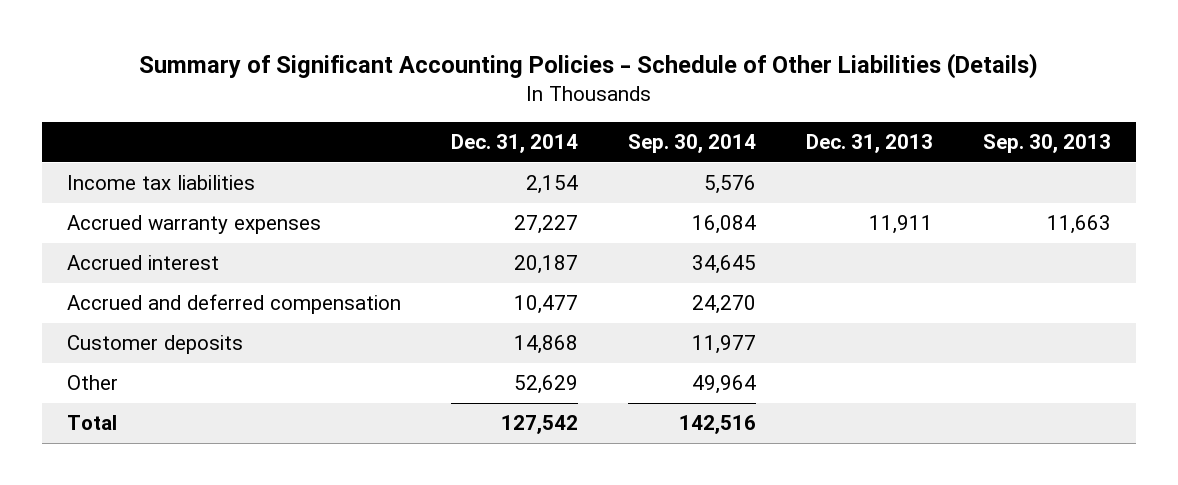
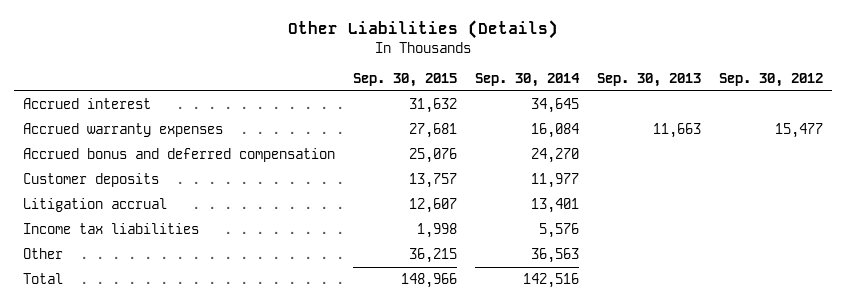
- Summary of Significant Accounting Policies - Schedule of Other Liabilities (Details)
+ Other Liabilities (Details)
- | Dec. 31, 2014 | Sep. 30, 2014 | Dec. 31, 2013 | Sep. 30, 2013
+ | Sep. 30, 2015 | Sep. 30, 2014 | Sep. 30, 2013 | Sep. 30, 2012
- Accrued and deferred compensation | 10,477 | 24,270 | |
moved down: Accrued warranty expenses | 27,681 | 16,084 | 11,663 | 15,477
+ Accrued bonus and deferred compensation | 25,076 | 24,270 | |
- Other | 52,629 | 49,964 | |
+ Litigation accrual | 12,607 | 13,401 | |
moved down: Income tax liabilities | 1,998 | 5,576 | |
+ Other | 36,215 | 36,563 | |

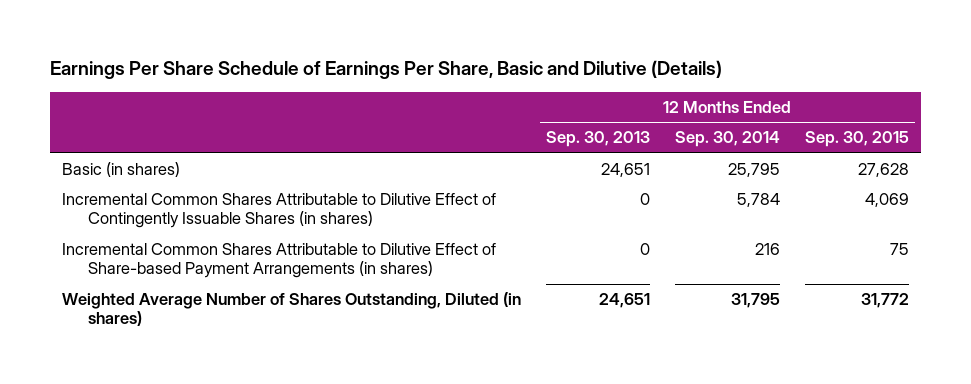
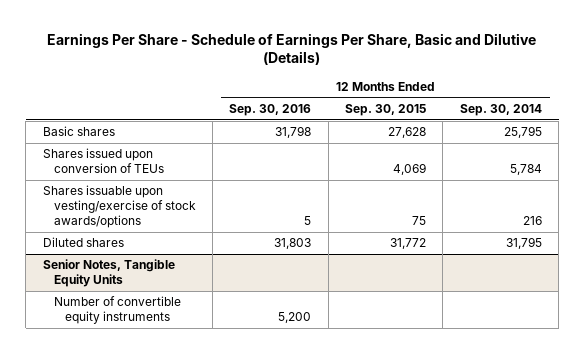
- Earnings Per Share Schedule of Earnings Per Share, Basic and Dilutive (Details)
+ Earnings Per Share - Schedule of Earnings Per Share, Basic and Dilutive (Details)
- | 12 Months Ended Sep. 30, 2013 | 12 Months Ended Sep. 30, 2014 | 12 Months Ended Sep. 30, 2015
+ | 12 Months Ended Sep. 30, 2016 | 12 Months Ended Sep. 30, 2015 | 12 Months Ended Sep. 30, 2014
- Basic (in shares) | 24,651 | 25,795 | 27,628
- Incremental Common Shares Attributable to Dilutive Effect of Contingently Issuable Shares (in shares) | 0 | 5,784 | 4,069
- Incremental Common Shares Attributable to Dilutive Effect of Share-based Payment Arrangements (in shares) | 0 | 216 | 75
- Weighted Average Number of Shares Outstanding, Diluted (in shares) | 24,651 | 31,795 | 31,772
+ Basic shares | 31,798 | 27,628 | 25,795
+ Shares issued upon conversion of TEUs | | 4,069 | 5,784
+ Shares issuable upon vesting/exercise of stock awards/options | 5 | 75 | 216
+ Diluted shares | 31,803 | 31,772 | 31,795
+ Senior Notes, Tangible Equity Units
+ Number of convertible equity instruments | 5,200 | |

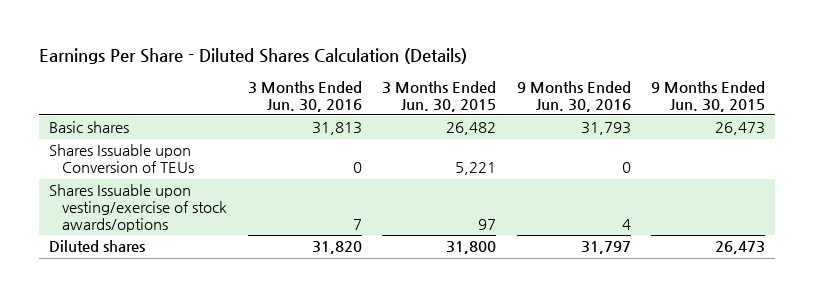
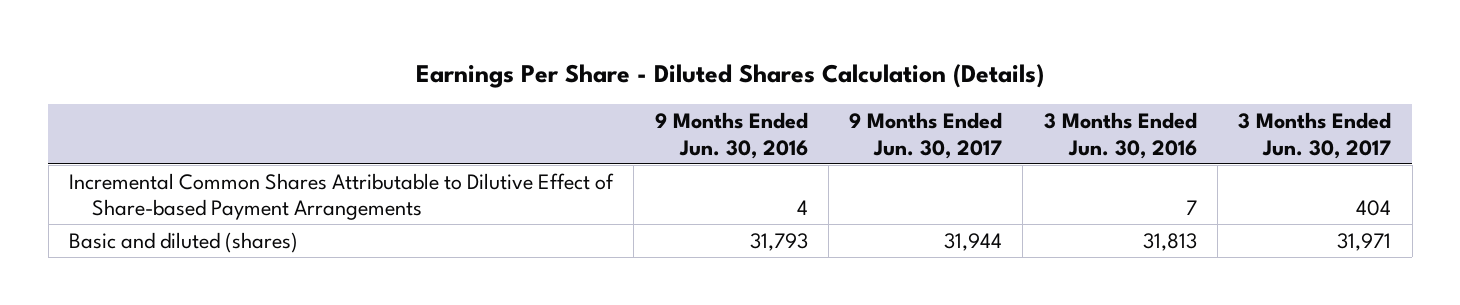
- | 3 Months Ended Jun. 30, 2016 | 3 Months Ended Jun. 30, 2015 | 9 Months Ended Jun. 30, 2016 | 9 Months Ended Jun. 30, 2015
+ | 9 Months Ended Jun. 30, 2016 | 9 Months Ended Jun. 30, 2017 | 3 Months Ended Jun. 30, 2016 | 3 Months Ended Jun. 30, 2017
- Basic shares | 31,813 | 26,482 | 31,793 | 26,473
- Shares Issuable upon Conversion of TEUs | 0 | 5,221 | 0 |
- Shares Issuable upon vesting/exercise of stock awards/options | 7 | 97 | 4 |
- Diluted shares | 31,820 | 31,800 | 31,797 | 26,473
+ Incremental Common Shares Attributable to Dilutive Effect of Share-based Payment Arrangements | 4 | | 7 | 404
+ Basic and diluted (shares) | 31,793 | 31,944 | 31,813 | 31,971

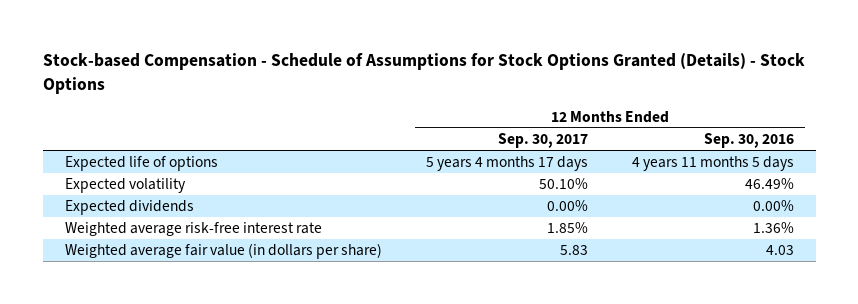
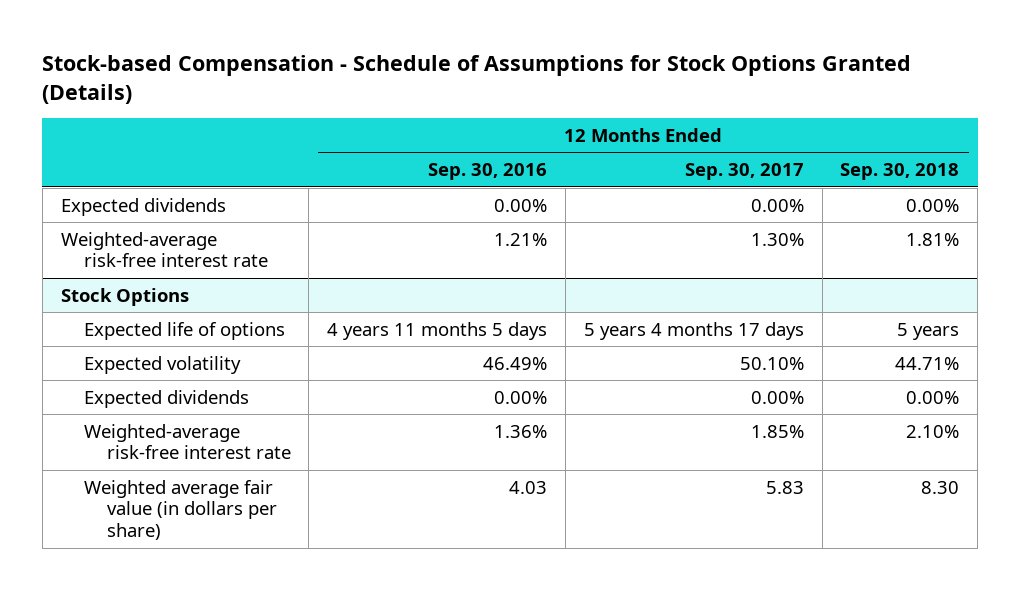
- Stock-based Compensation - Schedule of Assumptions for Stock Options Granted (Details) - Stock Options
+ Stock-based Compensation - Schedule of Assumptions for Stock Options Granted (Details)
- | 12 Months Ended Sep. 30, 2017 | 12 Months Ended Sep. 30, 2016
+ | 12 Months Ended Sep. 30, 2016 | 12 Months Ended Sep. 30, 2017 | 12 Months Ended Sep. 30, 2018
+ Expected dividends | 0.00% | 0.00% | 0.00%
+ Weighted-average risk-free interest rate | 1.21% | 1.30% | 1.81%
+ Stock Options
- Weighted average risk-free interest rate | 1.85% | 1.36%
+ Weighted-average risk-free interest rate | 1.36% | 1.85% | 2.10%

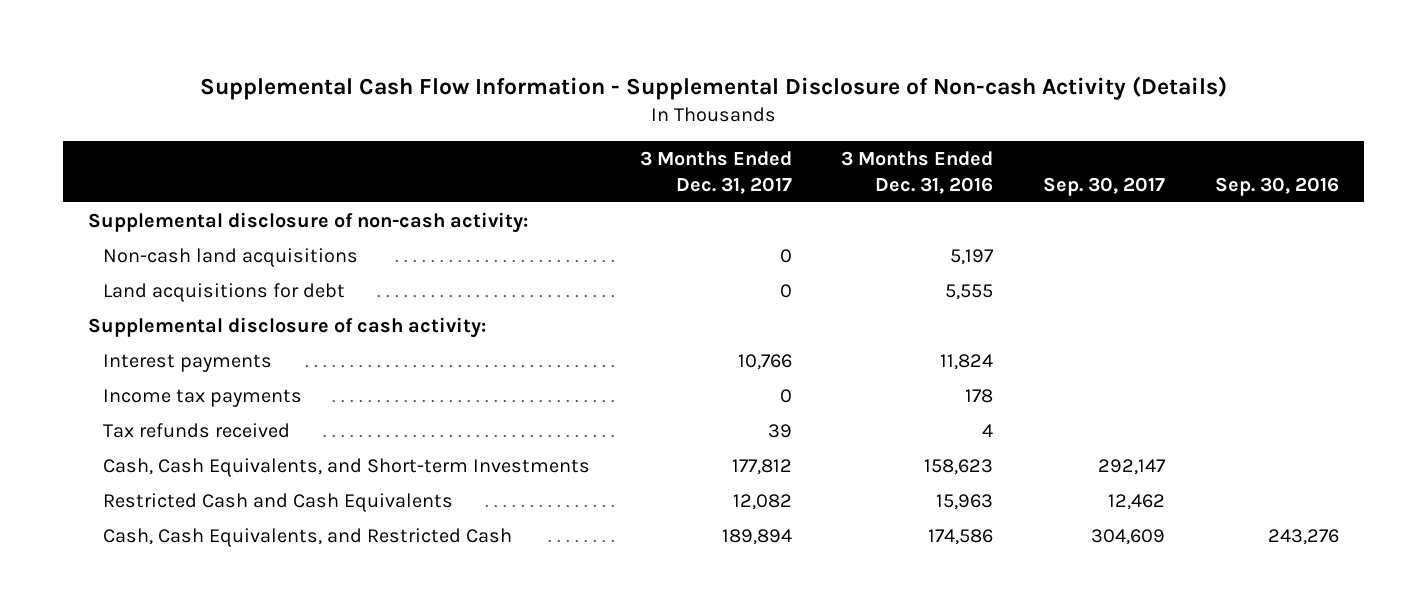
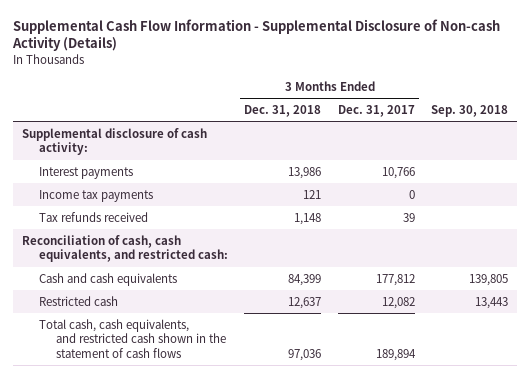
- | 3 Months Ended Dec. 31, 2017 | 3 Months Ended Dec. 31, 2016 | Sep. 30, 2017 | Sep. 30, 2016
+ | 3 Months Ended Dec. 31, 2018 | 3 Months Ended Dec. 31, 2017 | Sep. 30, 2018
- Supplemental disclosure of non-cash activity:
- Non-cash land acquisitions | 0 | 5,197 | |
- Land acquisitions for debt | 0 | 5,555 | |
- Cash, Cash Equivalents, and Short-term Investments | 177,812 | 158,623 | 292,147 |
- Restricted Cash and Cash Equivalents | 12,082 | 15,963 | 12,462 |
- Cash, Cash Equivalents, and Restricted Cash | 189,894 | 174,586 | 304,609 | 243,276
+ Reconciliation of cash, cash equivalents, and restricted cash:
+ Cash and cash equivalents | 84,399 | 177,812 | 139,805
+ Restricted cash | 12,637 | 12,082 | 13,443
+ Total cash, cash equivalents, and restricted cash shown in the statement of cash flows | 97,036 | 189,894 |

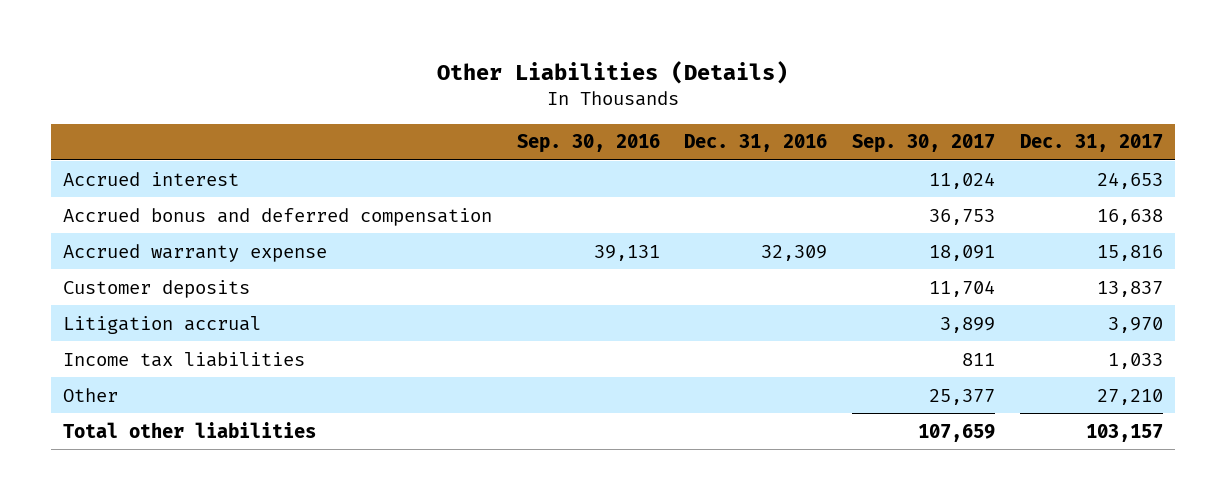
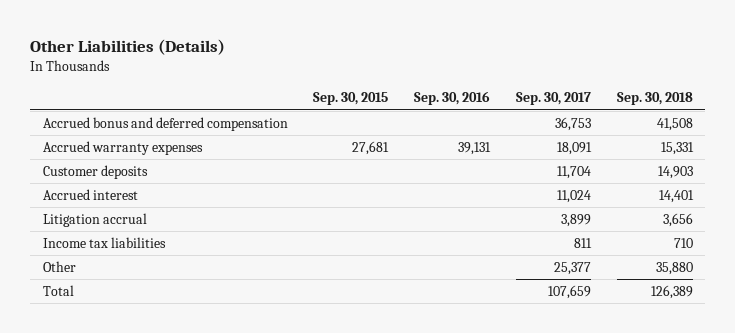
- | Sep. 30, 2016 | Dec. 31, 2016 | Sep. 30, 2017 | Dec. 31, 2017
+ | Sep. 30, 2015 | Sep. 30, 2016 | Sep. 30, 2017 | Sep. 30, 2018
- Accrued warranty expense | 39,131 | 32,309 | 18,091 | 15,816
+ Accrued warranty expenses | 27,681 | 39,131 | 18,091 | 15,331
moved down: Accrued interest | | | 11,024 | 14,401
- Total other liabilities | | | 107,659 | 103,157
+ Total | | | 107,659 | 126,389

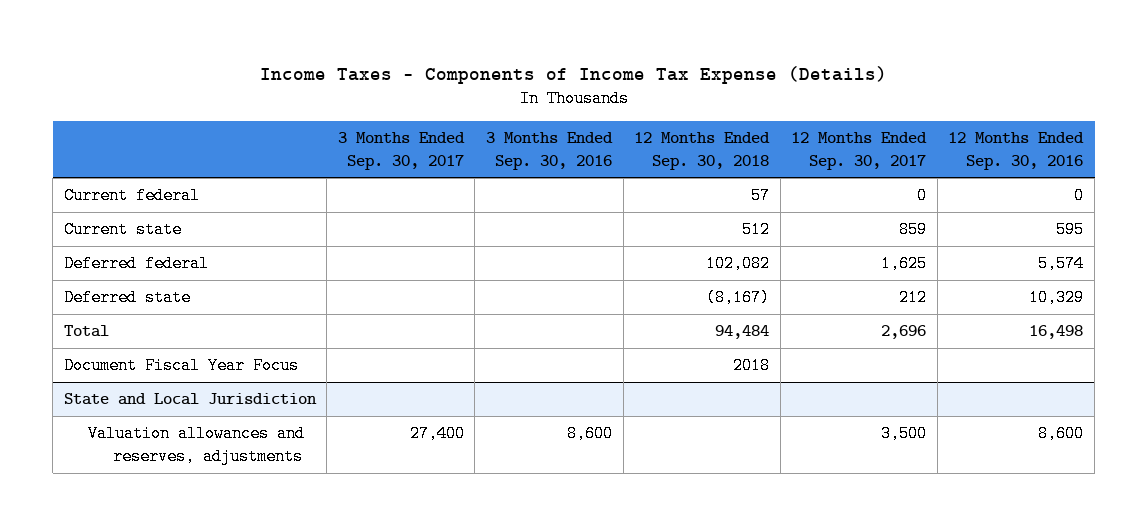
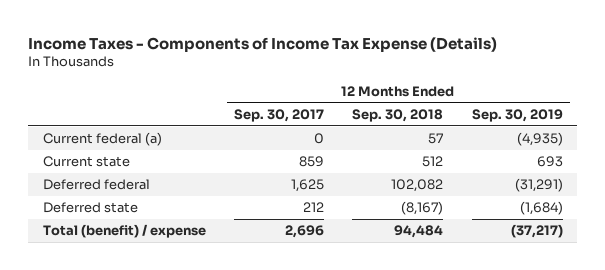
- | 3 Months Ended Sep. 30, 2017 | 3 Months Ended Sep. 30, 2016 | 12 Months Ended Sep. 30, 2018 | 12 Months Ended Sep. 30, 2017 | 12 Months Ended Sep. 30, 2016
+ | 12 Months Ended Sep. 30, 2017 | 12 Months Ended Sep. 30, 2018 | 12 Months Ended Sep. 30, 2019
- Current federal | | | 57 | 0 | 0
+ Current federal (a) | 0 | 57 | (4,935)
- Total | | | 94,484 | 2,696 | 16,498
- Document Fiscal Year Focus | | | 2018 | |
- State and Local Jurisdiction
- Valuation allowances and reserves, adjustments | 27,400 | 8,600 | | 3,500 | 8,600
+ Total (benefit) / expense | 2,696 | 94,484 | (37,217)

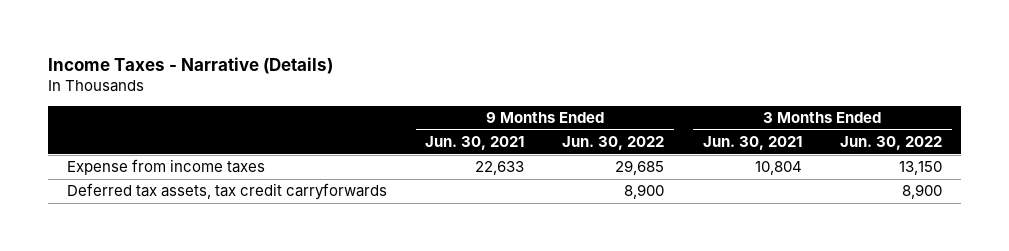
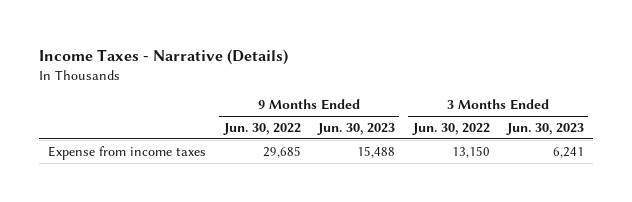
- | 9 Months Ended Jun. 30, 2021 | 9 Months Ended Jun. 30, 2022 | 3 Months Ended Jun. 30, 2021 | 3 Months Ended Jun. 30, 2022
+ | 9 Months Ended Jun. 30, 2022 | 9 Months Ended Jun. 30, 2023 | 3 Months Ended Jun. 30, 2022 | 3 Months Ended Jun. 30, 2023
- Deferred tax assets, tax credit carryforwards | | 8,900 | | 8,900

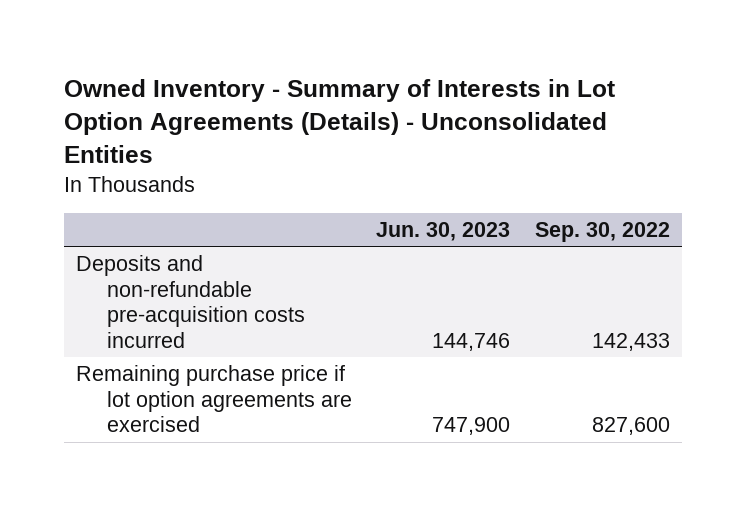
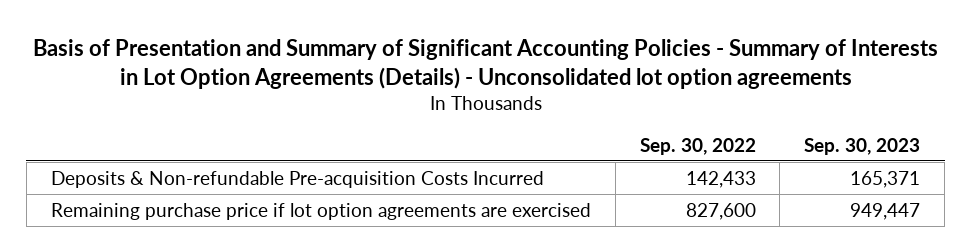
- Owned Inventory - Summary of Interests in Lot Option Agreements (Details) - Unconsolidated Entities
+ Basis of Presentation and Summary of Significant Accounting Policies - Summary of Interests in Lot Option Agreements (Details) - Unconsolidated lot option agreements
- | Jun. 30, 2023 | Sep. 30, 2022
+ | Sep. 30, 2022 | Sep. 30, 2023
- Deposits and non-refundable pre-acquisition costs incurred | 144,746 | 142,433
+ Deposits & Non-refundable Pre-acquisition Costs Incurred | 142,433 | 165,371

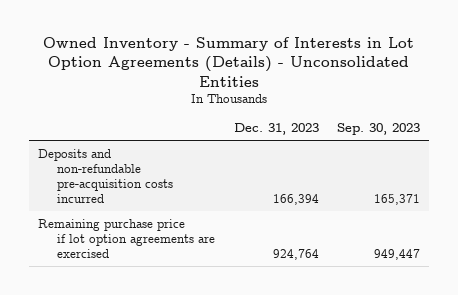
- Basis of Presentation and Summary of Significant Accounting Policies - Summary of Interests in Lot Option Agreements (Details) - Unconsolidated lot option agreements
+ Owned Inventory - Summary of Interests in Lot Option Agreements (Details) - Unconsolidated Entities
- | Sep. 30, 2022 | Sep. 30, 2023
+ | Dec. 31, 2023 | Sep. 30, 2023
- Deposits & Non-refundable Pre-acquisition Costs Incurred | 142,433 | 165,371
+ Deposits and non-refundable pre-acquisition costs incurred | 166,394 | 165,371

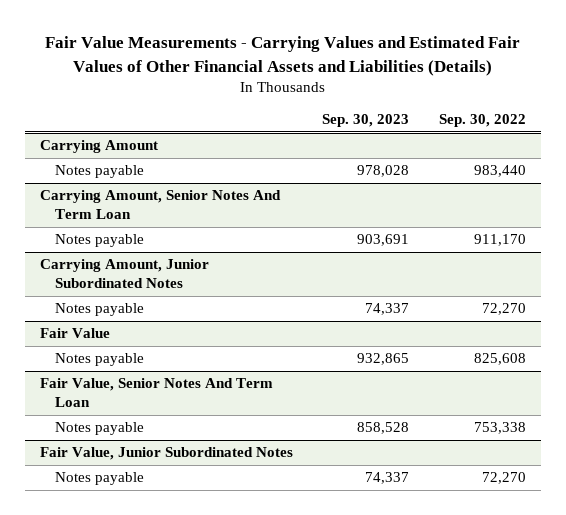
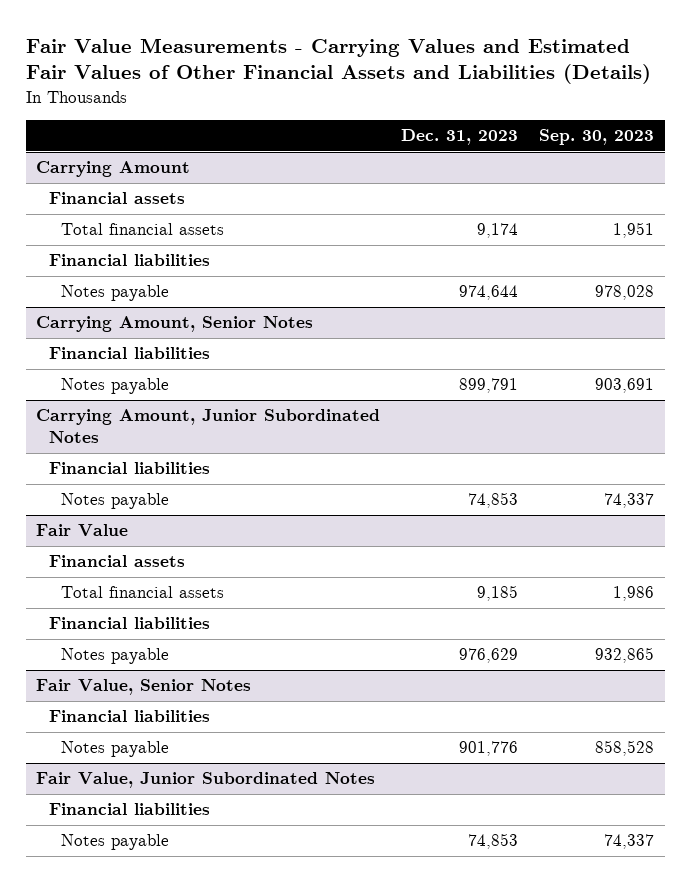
- | Sep. 30, 2023 | Sep. 30, 2022
+ | Dec. 31, 2023 | Sep. 30, 2023
@ Carrying Amount
+ Financial assets
+ Total financial assets | 9,174 | 1,951
+ Financial liabilities
- Carrying Amount, Senior Notes And Term Loan
+ Carrying Amount, Senior Notes
+ Financial liabilities
@ Carrying Amount, Junior Subordinated Notes
+ Financial liabilities
@ Fair Value
+ Financial assets
+ Total financial assets | 9,185 | 1,986
+ Financial liabilities
- Fair Value, Senior Notes And Term Loan
+ Fair Value, Senior Notes
+ Financial liabilities
@ Fair Value, Junior Subordinated Notes
+ Financial liabilities

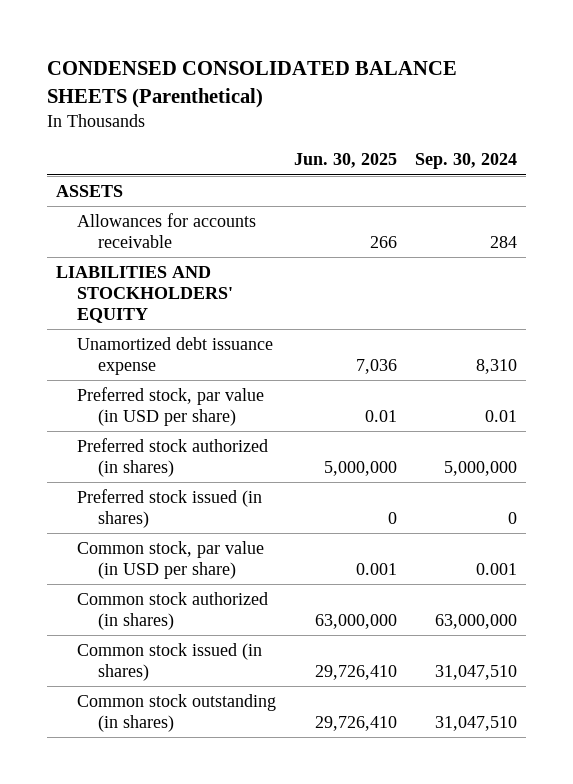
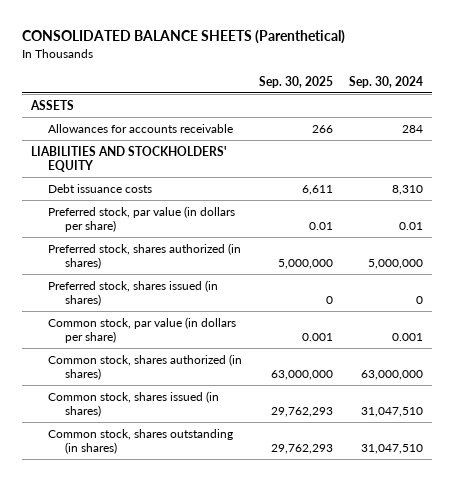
- CONDENSED CONSOLIDATED BALANCE SHEETS (Parenthetical)
+ CONSOLIDATED BALANCE SHEETS (Parenthetical)
- | Jun. 30, 2025 | Sep. 30, 2024
+ | Sep. 30, 2025 | Sep. 30, 2024
- Unamortized debt issuance expense | 7,036 | 8,310
- Preferred stock, par value (in USD per share) | 0.01 | 0.01
- Preferred stock authorized (in shares) | 5,000,000 | 5,000,000
- Preferred stock issued (in shares) | 0 | 0
- Common stock, par value (in USD per share) | 0.001 | 0.001
- Common stock authorized (in shares) | 63,000,000 | 63,000,000
- Common stock issued (in shares) | 29,726,410 | 31,047,510
- Common stock outstanding (in shares) | 29,726,410 | 31,047,510
+ Debt issuance costs | 6,611 | 8,310
+ Preferred stock, par value (in dollars per share) | 0.01 | 0.01
+ Preferred stock, shares authorized (in shares) | 5,000,000 | 5,000,000
+ Preferred stock, shares issued (in shares) | 0 | 0
+ Common stock, par value (in dollars per share) | 0.001 | 0.001
+ Common stock, shares authorized (in shares) | 63,000,000 | 63,000,000
+ Common stock, shares issued (in shares) | 29,762,293 | 31,047,510
+ Common stock, shares outstanding (in shares) | 29,762,293 | 31,047,510

